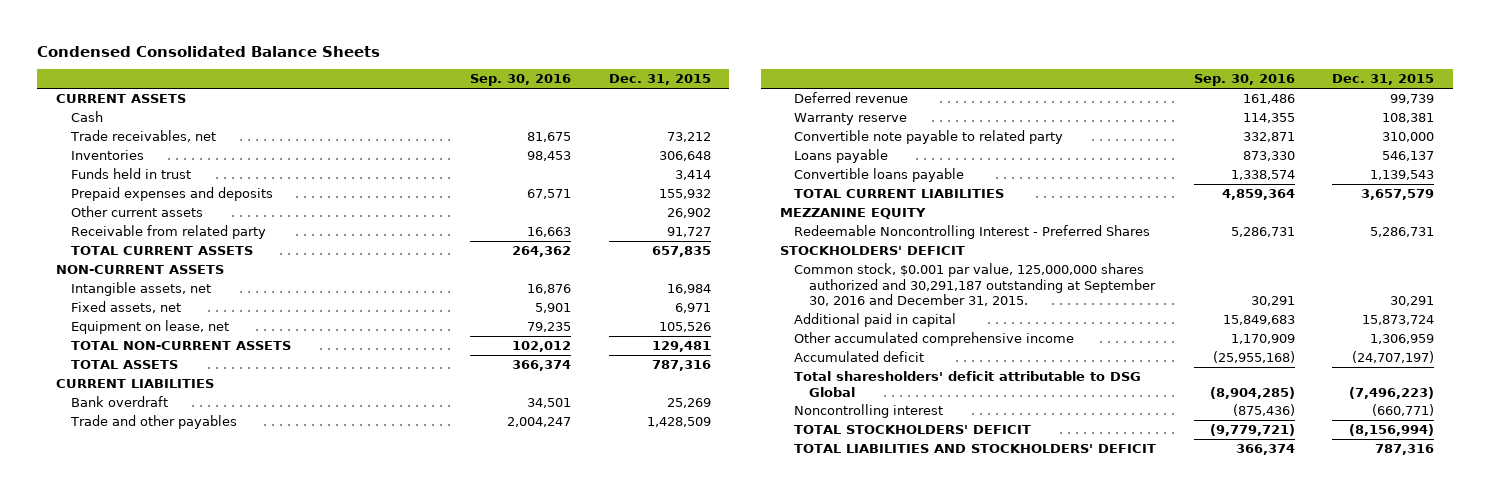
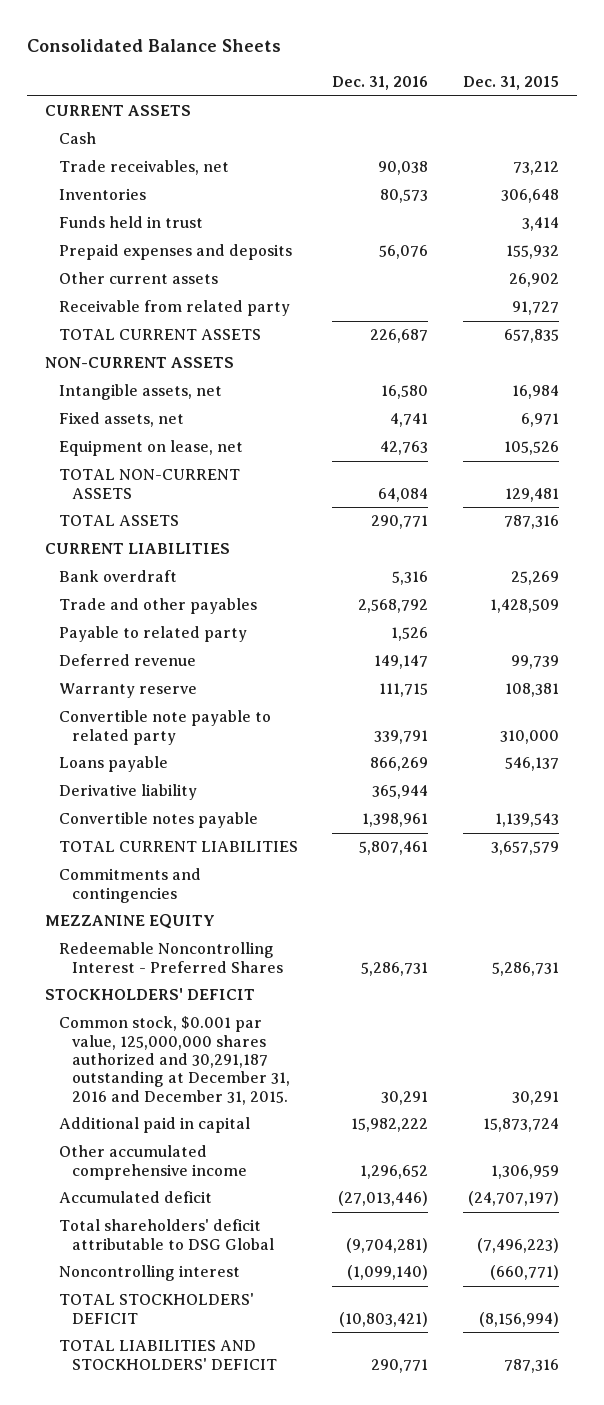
- Condensed Consolidated Balance Sheets
+ Consolidated Balance Sheets
- | Sep. 30, 2016 | Dec. 31, 2015
+ | Dec. 31, 2016 | Dec. 31, 2015
+ Payable to related party | 1,526 |
- Convertible loans payable | 1,338,574 | 1,139,543
+ Derivative liability | 365,944 |
+ Convertible notes payable | 1,398,961 | 1,139,543
+ Commitments and contingencies
- Common stock, $0.001 par value, 125,000,000 shares authorized and 30,291,187 outstanding at September 30, 2016 and December 31, 2015. | 30,291 | 30,291
+ Common stock, $0.001 par value, 125,000,000 shares authorized and 30,291,187 outstanding at December 31, 2016 and December 31, 2015. | 30,291 | 30,291
- Total sharesholders' deficit attributable to DSG Global | (8,904,285) | (7,496,223)
+ Total shareholders' deficit attributable to DSG Global | (9,704,281) | (7,496,223)

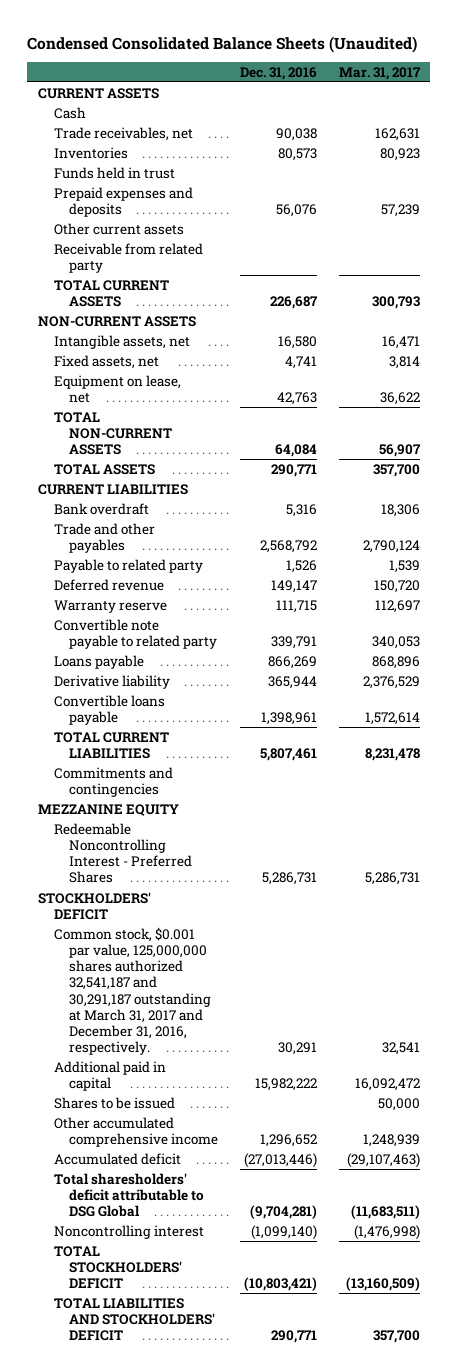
- Consolidated Balance Sheets
+ Condensed Consolidated Balance Sheets (Unaudited)
- | Dec. 31, 2016 | Dec. 31, 2015
+ | Dec. 31, 2016 | Mar. 31, 2017
- Convertible notes payable | 1,398,961 | 1,139,543
+ Convertible loans payable | 1,398,961 | 1,572,614
- Common stock, $0.001 par value, 125,000,000 shares authorized and 30,291,187 outstanding at December 31, 2016 and December 31, 2015. | 30,291 | 30,291
+ Common stock, $0.001 par value, 125,000,000 shares authorized 32,541,187 and 30,291,187 outstanding at March 31, 2017 and December 31, 2016, respectively. | 30,291 | 32,541
+ Shares to be issued | | 50,000
- Total shareholders' deficit attributable to DSG Global | (9,704,281) | (7,496,223)
+ Total sharesholders' deficit attributable to DSG Global | (9,704,281) | (11,683,511)

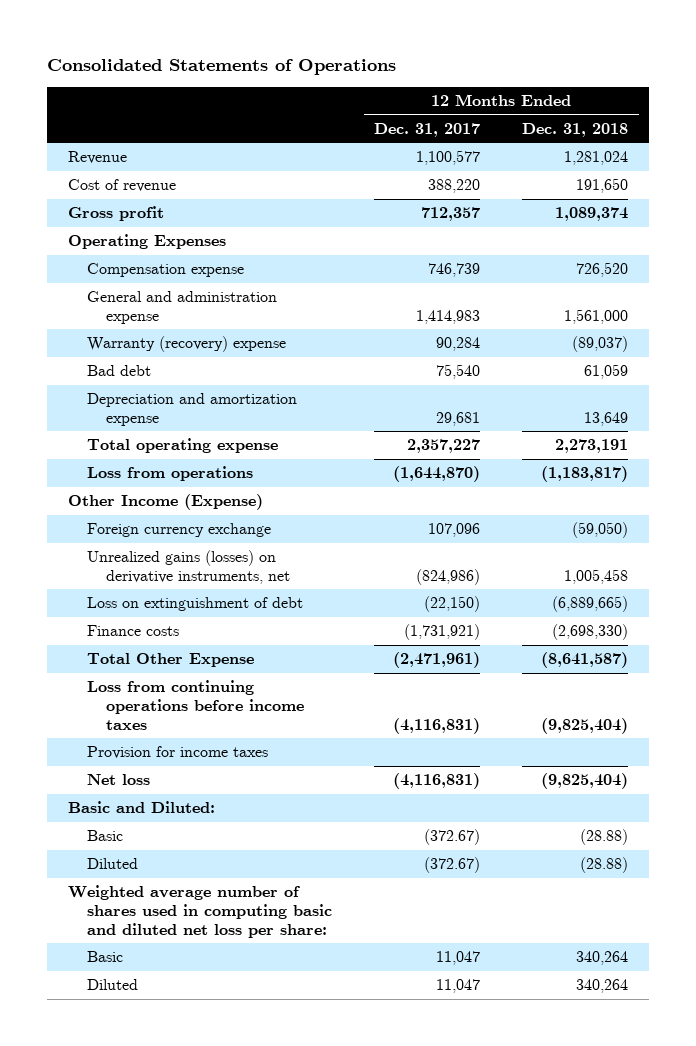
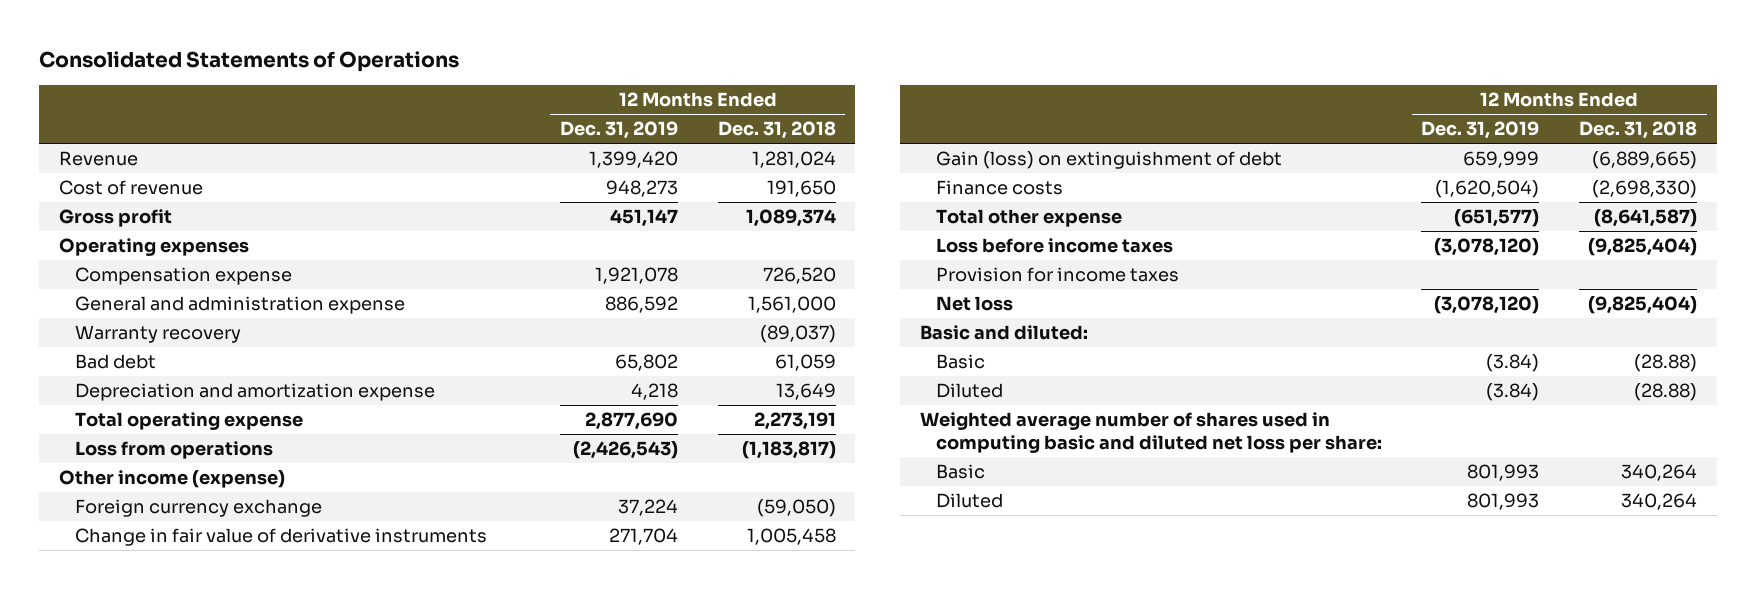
- | 12 Months Ended Dec. 31, 2017 | 12 Months Ended Dec. 31, 2018
+ | 12 Months Ended Dec. 31, 2019 | 12 Months Ended Dec. 31, 2018
- Operating Expenses
+ Operating expenses
- Warranty (recovery) expense | 90,284 | (89,037)
+ Warranty recovery | | (89,037)
- Other Income (Expense)
+ Other income (expense)
- Unrealized gains (losses) on derivative instruments, net | (824,986) | 1,005,458
- Loss on extinguishment of debt | (22,150) | (6,889,665)
+ Change in fair value of derivative instruments | 271,704 | 1,005,458
+ Gain (loss) on extinguishment of debt | 659,999 | (6,889,665)
- Total Other Expense | (2,471,961) | (8,641,587)
- Loss from continuing operations before income taxes | (4,116,831) | (9,825,404)
+ Total other expense | (651,577) | (8,641,587)
+ Loss before income taxes | (3,078,120) | (9,825,404)
- Basic and Diluted:
+ Basic and diluted:

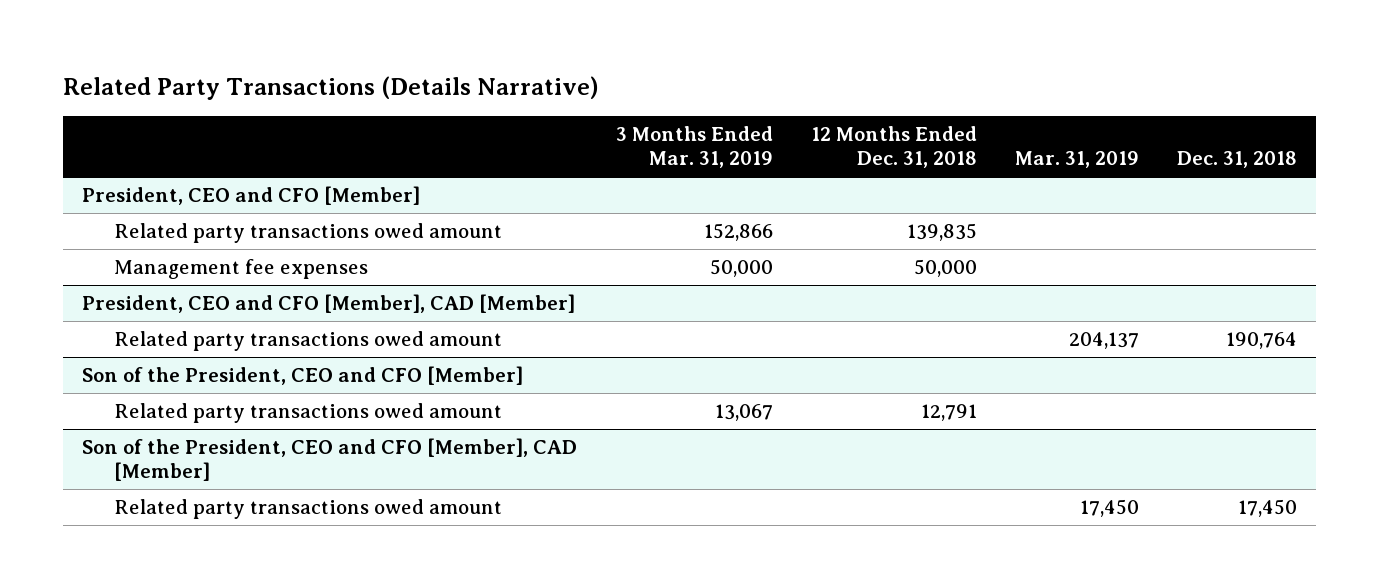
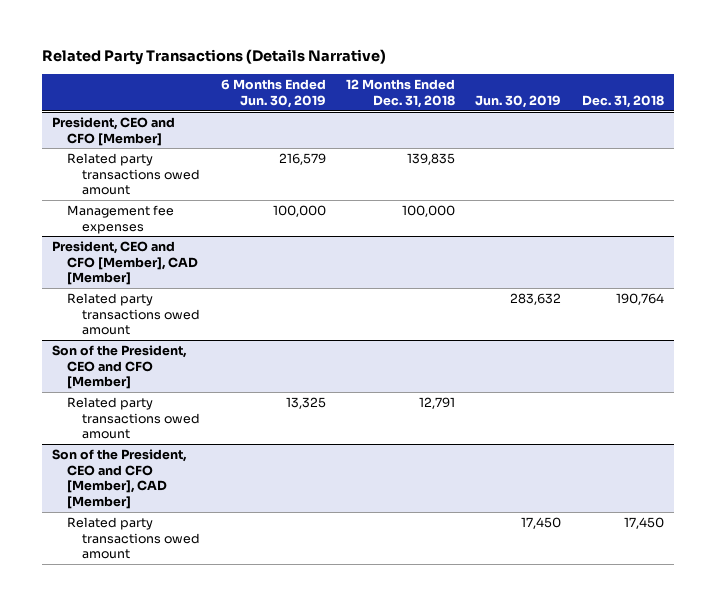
- | 3 Months Ended Mar. 31, 2019 | 12 Months Ended Dec. 31, 2018 | Mar. 31, 2019 | Dec. 31, 2018
+ | 6 Months Ended Jun. 30, 2019 | 12 Months Ended Dec. 31, 2018 | Jun. 30, 2019 | Dec. 31, 2018
@ President, CEO and CFO [Member]
- Management fee expenses | 50,000 | 50,000 | |
+ Management fee expenses | 100,000 | 100,000 | |

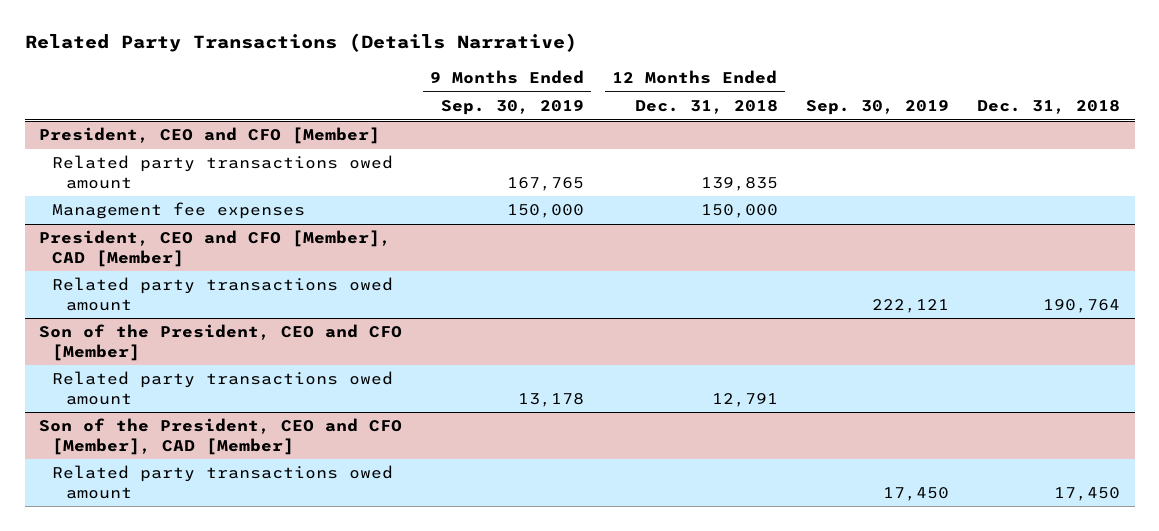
- | 6 Months Ended Jun. 30, 2019 | 12 Months Ended Dec. 31, 2018 | Jun. 30, 2019 | Dec. 31, 2018
+ | 9 Months Ended Sep. 30, 2019 | 12 Months Ended Dec. 31, 2018 | Sep. 30, 2019 | Dec. 31, 2018
@ President, CEO and CFO [Member]
- Management fee expenses | 100,000 | 100,000 | |
+ Management fee expenses | 150,000 | 150,000 | |

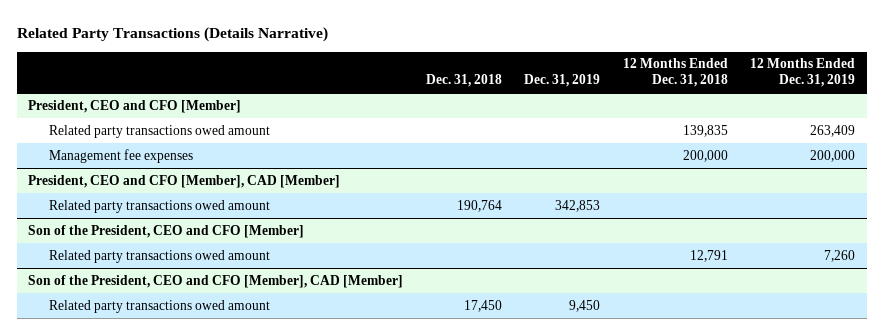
- | 9 Months Ended Sep. 30, 2019 | 12 Months Ended Dec. 31, 2018 | Sep. 30, 2019 | Dec. 31, 2018
+ | Dec. 31, 2018 | Dec. 31, 2019 | 12 Months Ended Dec. 31, 2018 | 12 Months Ended Dec. 31, 2019
@ President, CEO and CFO [Member]
- Management fee expenses | 150,000 | 150,000 | |
+ Management fee expenses | | | 200,000 | 200,000

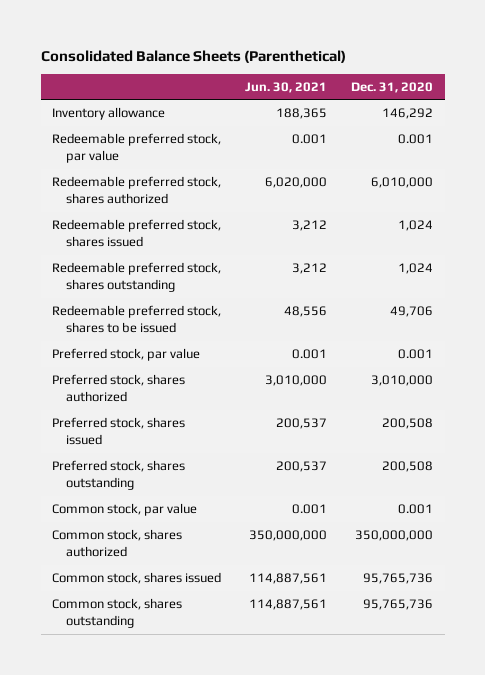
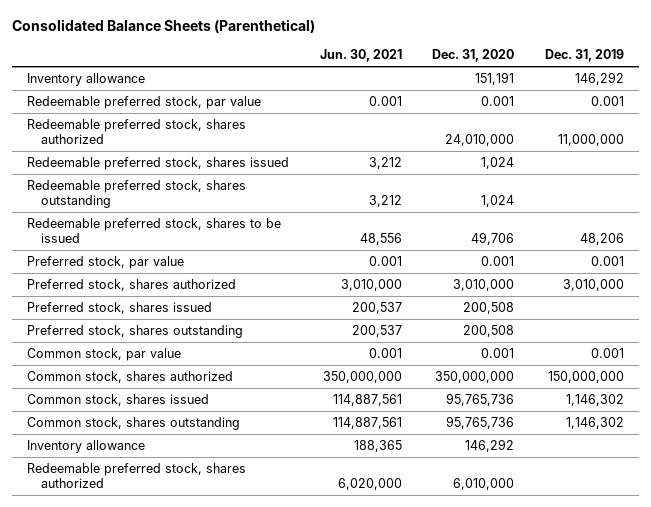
- | Jun. 30, 2021 | Dec. 31, 2020
+ | Jun. 30, 2021 | Dec. 31, 2020 | Dec. 31, 2019
+ Inventory allowance | | 151,191 | 146,292
+ Redeemable preferred stock, shares authorized | | 24,010,000 | 11,000,000
moved down: Inventory allowance | 188,365 | 146,292 |
moved down: Redeemable preferred stock, shares authorized | 6,020,000 | 6,010,000 |

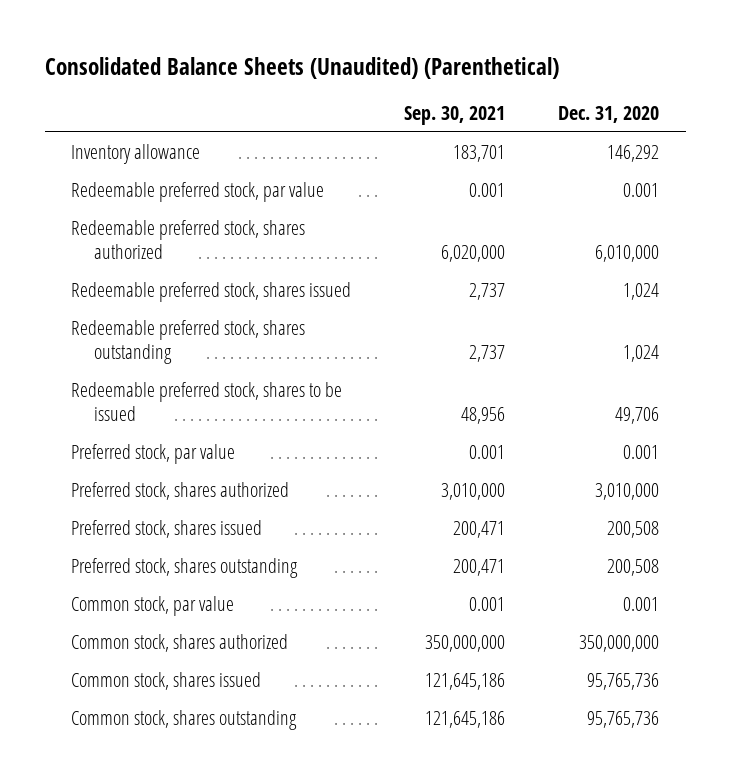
- Consolidated Balance Sheets (Parenthetical)
+ Consolidated Balance Sheets (Unaudited) (Parenthetical)
- | Jun. 30, 2021 | Dec. 31, 2020 | Dec. 31, 2019
+ | Sep. 30, 2021 | Dec. 31, 2020
- Inventory allowance | | 151,191 | 146,292
moved up: Inventory allowance | 183,701 | 146,292
- Redeemable preferred stock, shares authorized | | 24,010,000 | 11,000,000
moved up: Redeemable preferred stock, shares authorized | 6,020,000 | 6,010,000

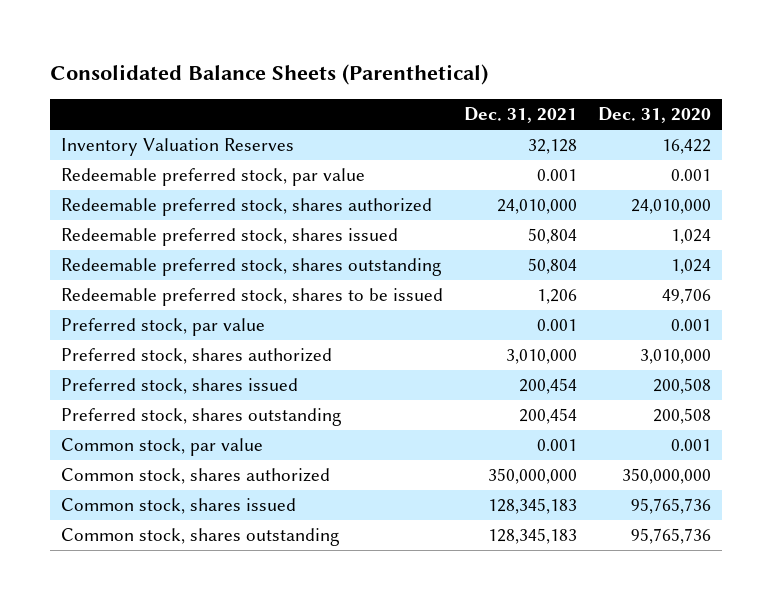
- Consolidated Balance Sheets (Unaudited) (Parenthetical)
+ Consolidated Balance Sheets (Parenthetical)
- | Sep. 30, 2021 | Dec. 31, 2020
+ | Dec. 31, 2021 | Dec. 31, 2020
- Inventory allowance | 183,701 | 146,292
+ Inventory Valuation Reserves | 32,128 | 16,422
- Redeemable preferred stock, shares authorized | 6,020,000 | 6,010,000
+ Redeemable preferred stock, shares authorized | 24,010,000 | 24,010,000

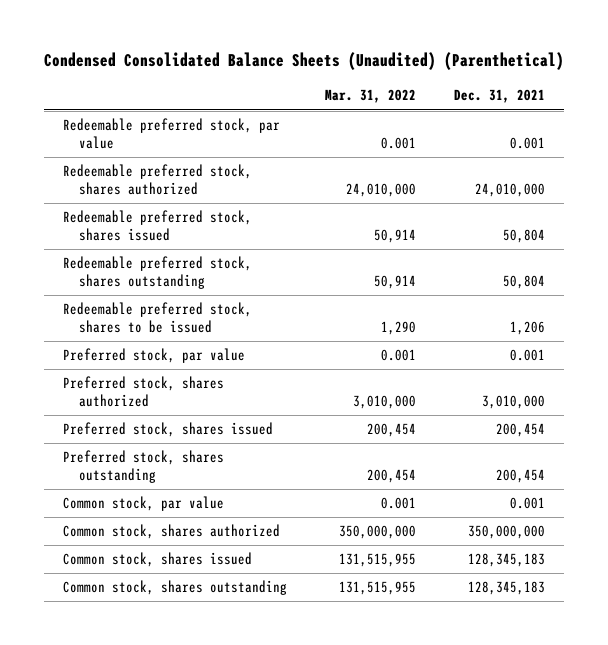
- Consolidated Balance Sheets (Parenthetical)
+ Condensed Consolidated Balance Sheets (Unaudited) (Parenthetical)
- | Dec. 31, 2021 | Dec. 31, 2020
+ | Mar. 31, 2022 | Dec. 31, 2021
- Inventory Valuation Reserves | 32,128 | 16,422

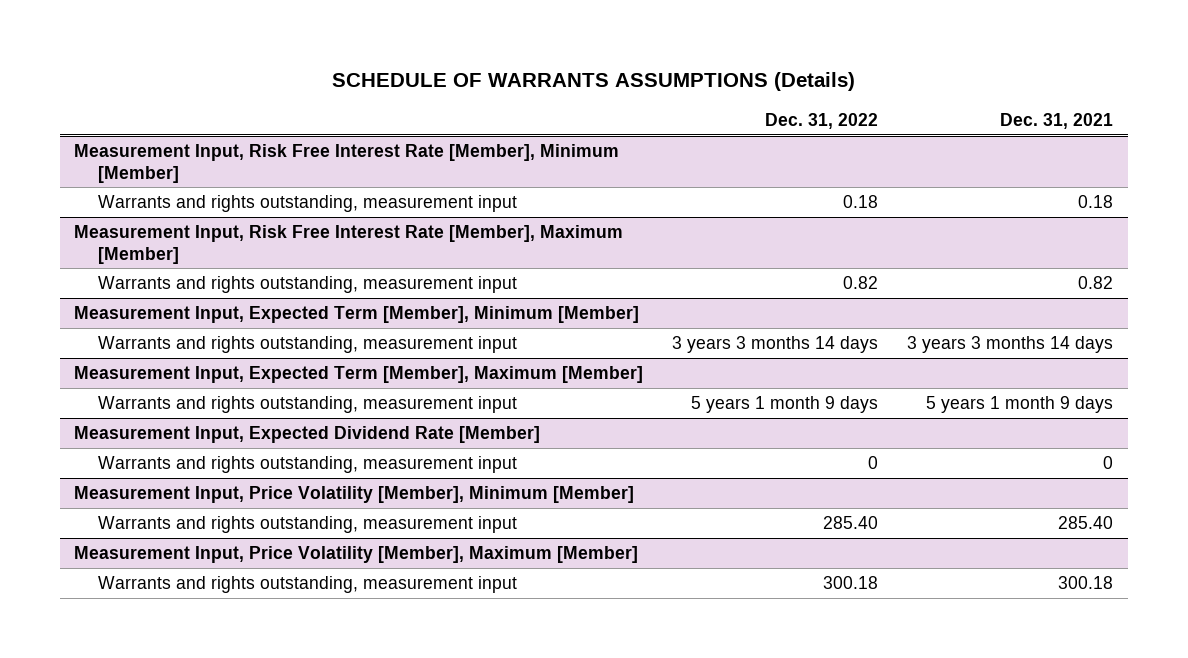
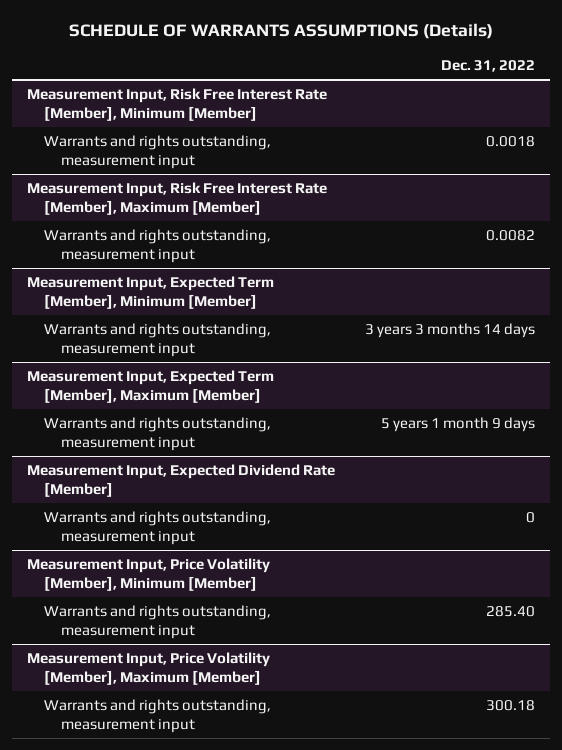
- | Dec. 31, 2022 | Dec. 31, 2021
+ | Dec. 31, 2022
@ Measurement Input, Risk Free Interest Rate [Member], Minimum [Member]
- Warrants and rights outstanding, measurement input | 0.18 | 0.18
+ Warrants and rights outstanding, measurement input | 0.0018
@ Measurement Input, Risk Free Interest Rate [Member], Maximum [Member]
- Warrants and rights outstanding, measurement input | 0.82 | 0.82
+ Warrants and rights outstanding, measurement input | 0.0082

